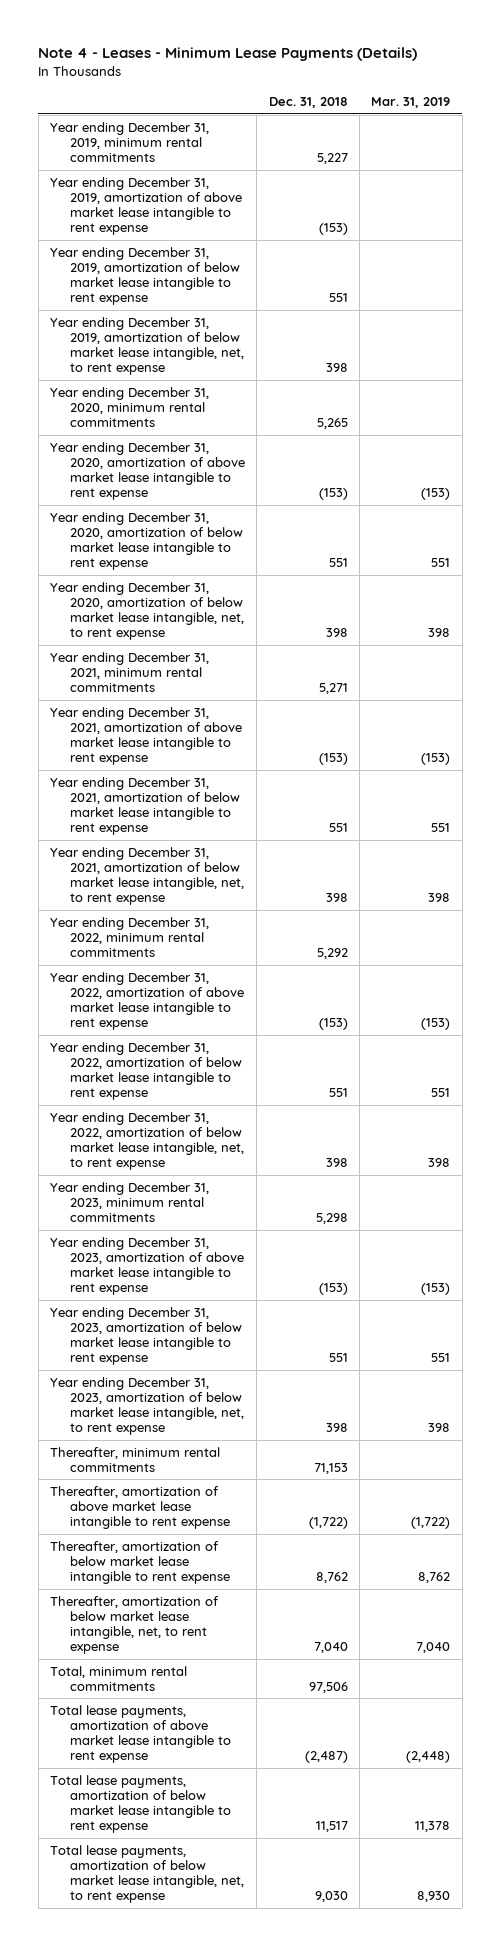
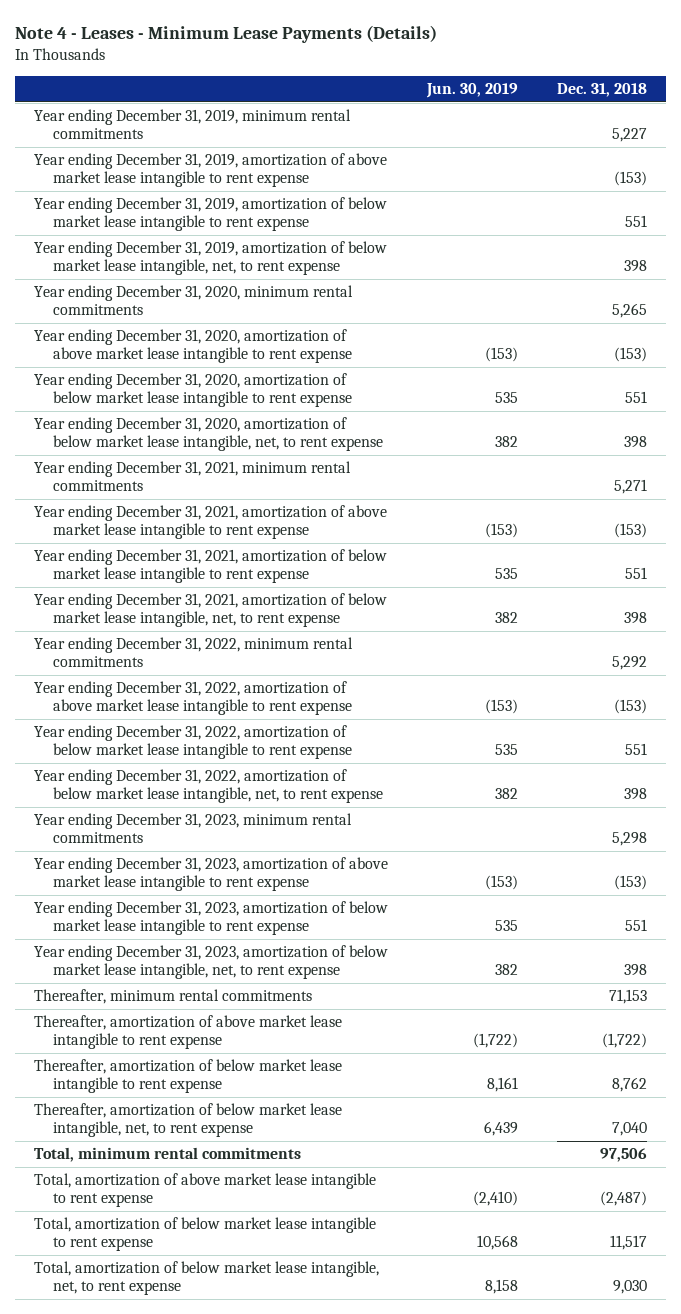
- | Dec. 31, 2018 | Mar. 31, 2019
+ | Jun. 30, 2019 | Dec. 31, 2018
- Total lease payments, amortization of above market lease intangible to rent expense | (2,487) | (2,448)
- Total lease payments, amortization of below market lease intangible to rent expense | 11,517 | 11,378
- Total lease payments, amortization of below market lease intangible, net, to rent expense | 9,030 | 8,930
+ Total, amortization of above market lease intangible to rent expense | (2,410) | (2,487)
+ Total, amortization of below market lease intangible to rent expense | 10,568 | 11,517
+ Total, amortization of below market lease intangible, net, to rent expense | 8,158 | 9,030

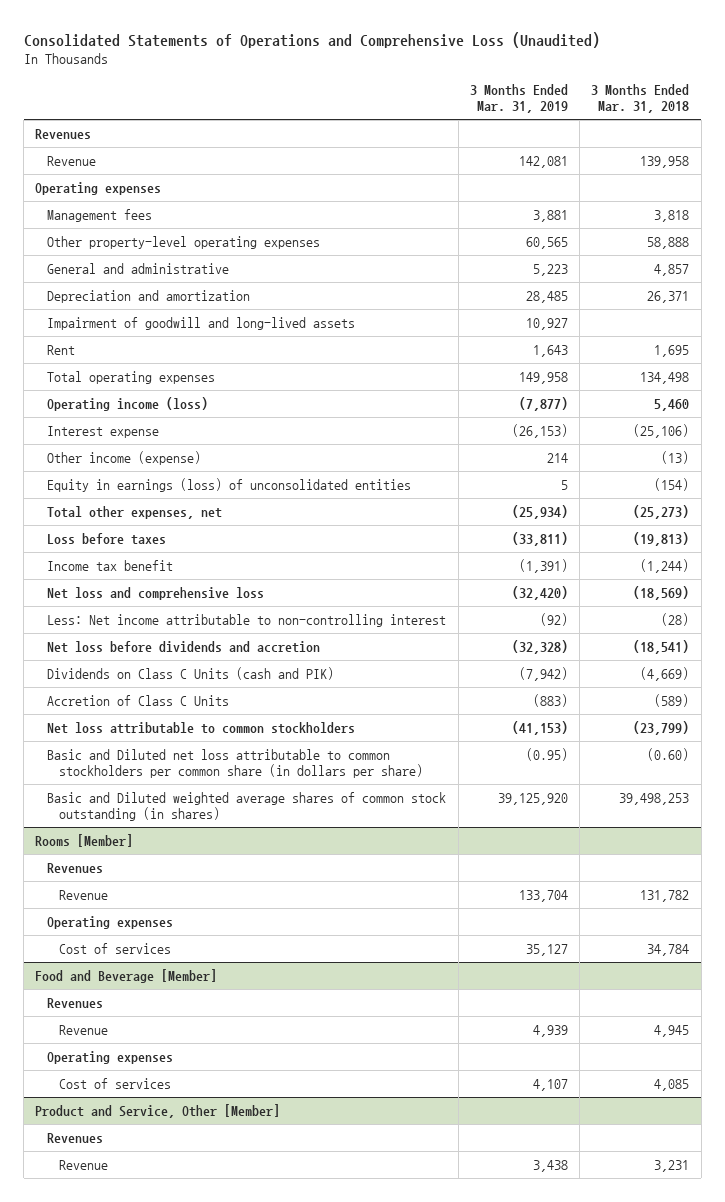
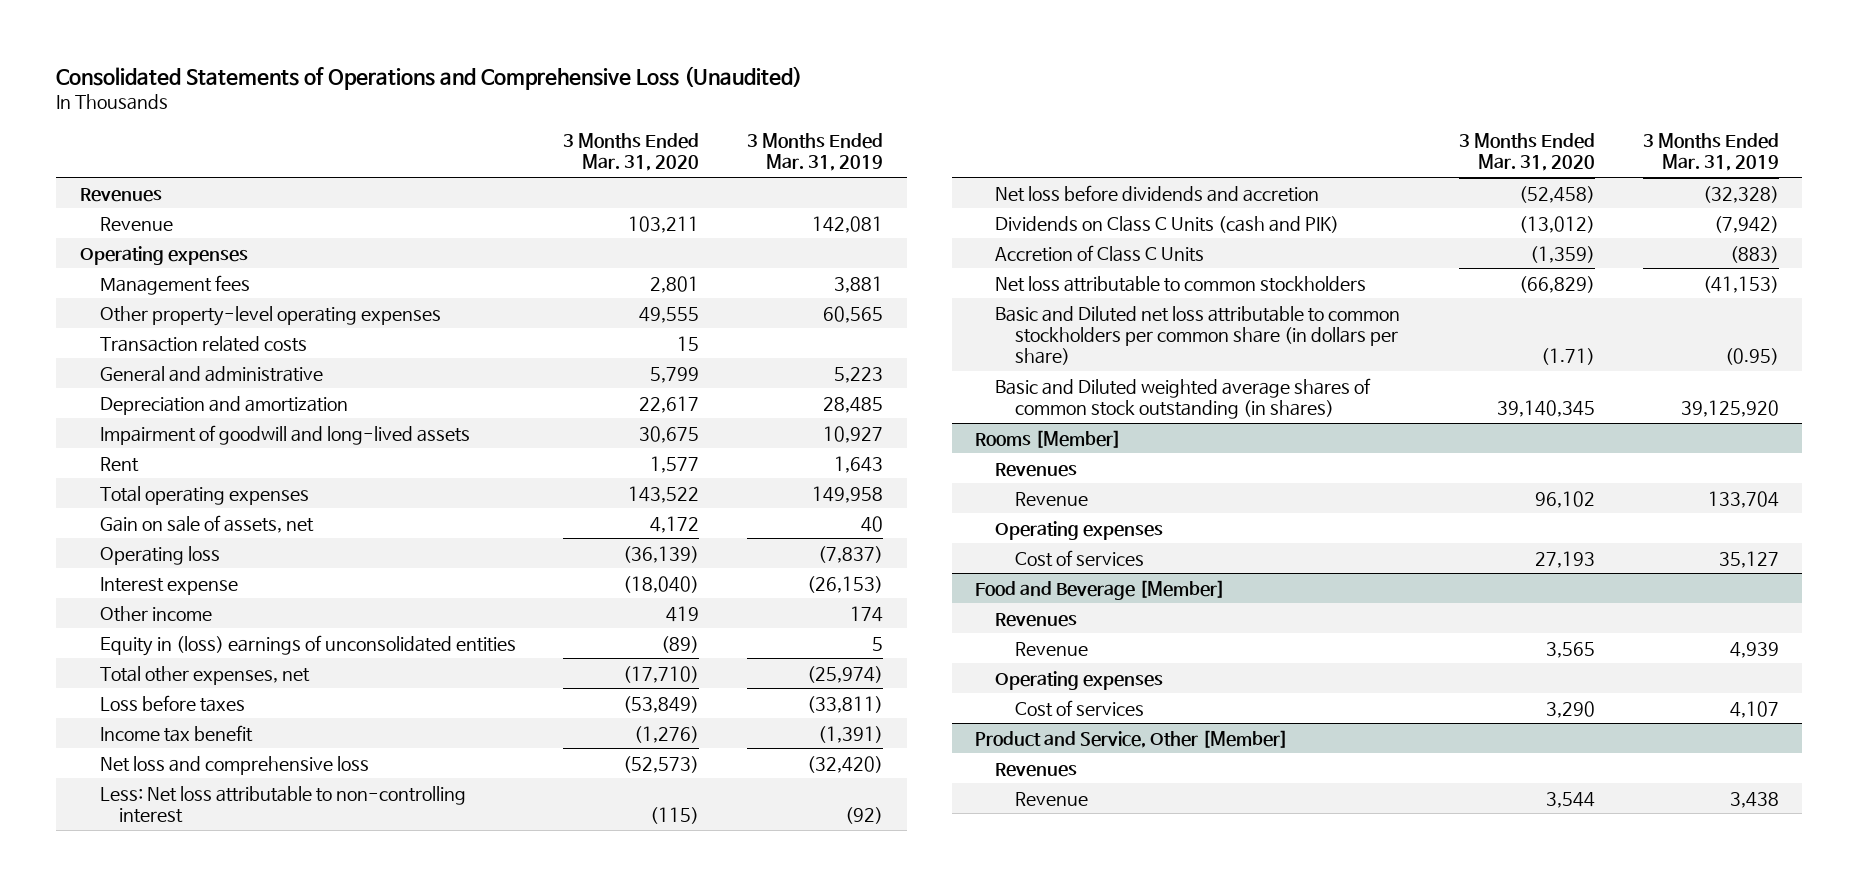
- | 3 Months Ended Mar. 31, 2019 | 3 Months Ended Mar. 31, 2018
+ | 3 Months Ended Mar. 31, 2020 | 3 Months Ended Mar. 31, 2019
+ Transaction related costs | 15 |
- Operating income (loss) | (7,877) | 5,460
+ Gain on sale of assets, net | 4,172 | 40
+ Operating loss | (36,139) | (7,837)
- Other income (expense) | 214 | (13)
- Equity in earnings (loss) of unconsolidated entities | 5 | (154)
- Total other expenses, net | (25,934) | (25,273)
+ Other income | 419 | 174
+ Equity in (loss) earnings of unconsolidated entities | (89) | 5
+ Total other expenses, net | (17,710) | (25,974)
- Less: Net income attributable to non-controlling interest | (92) | (28)
+ Less: Net loss attributable to non-controlling interest | (115) | (92)

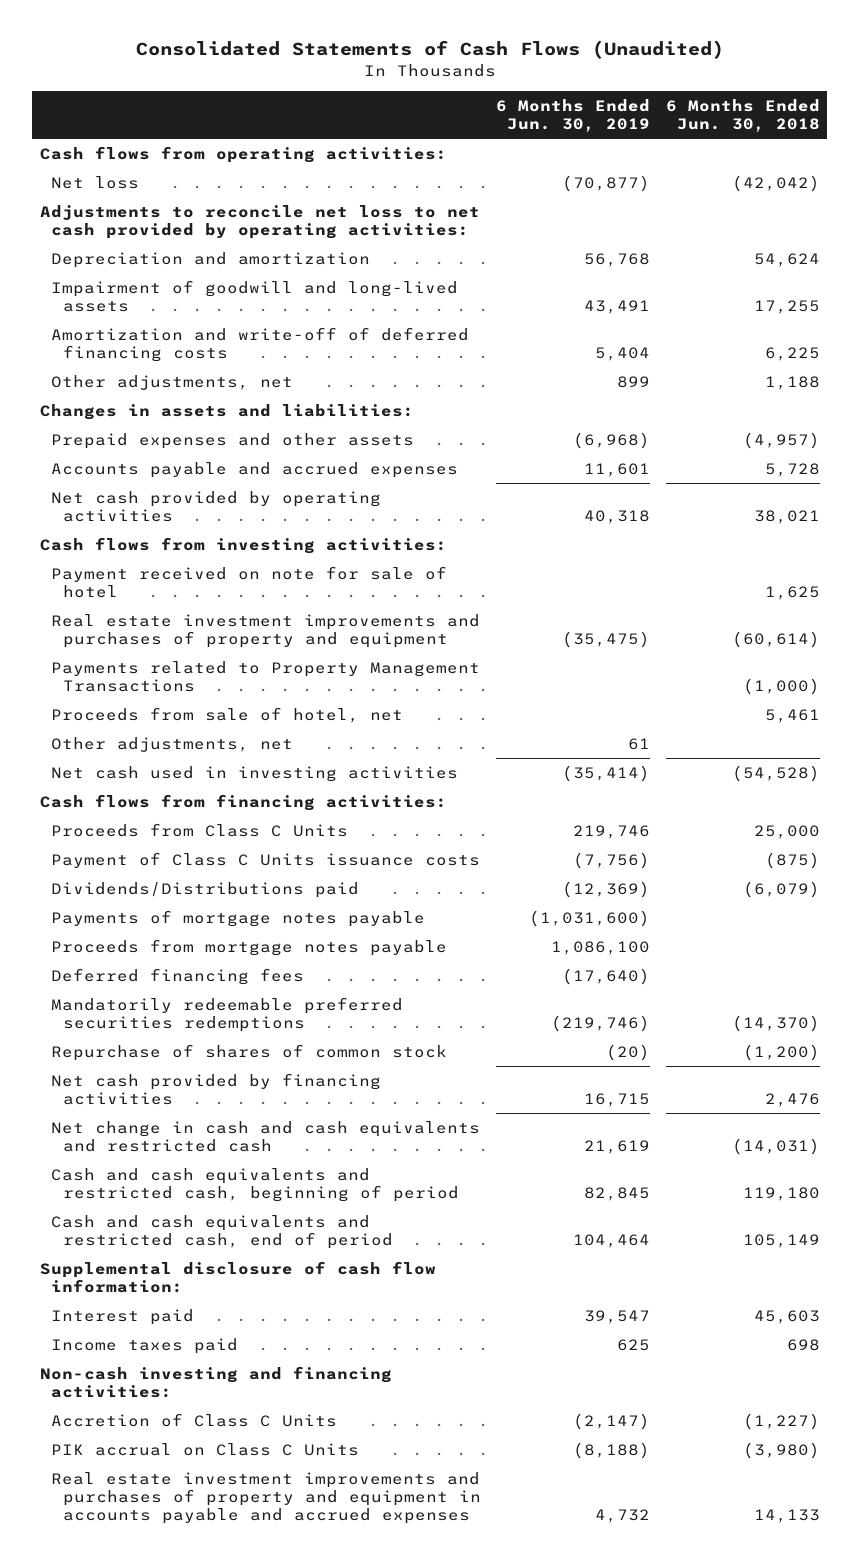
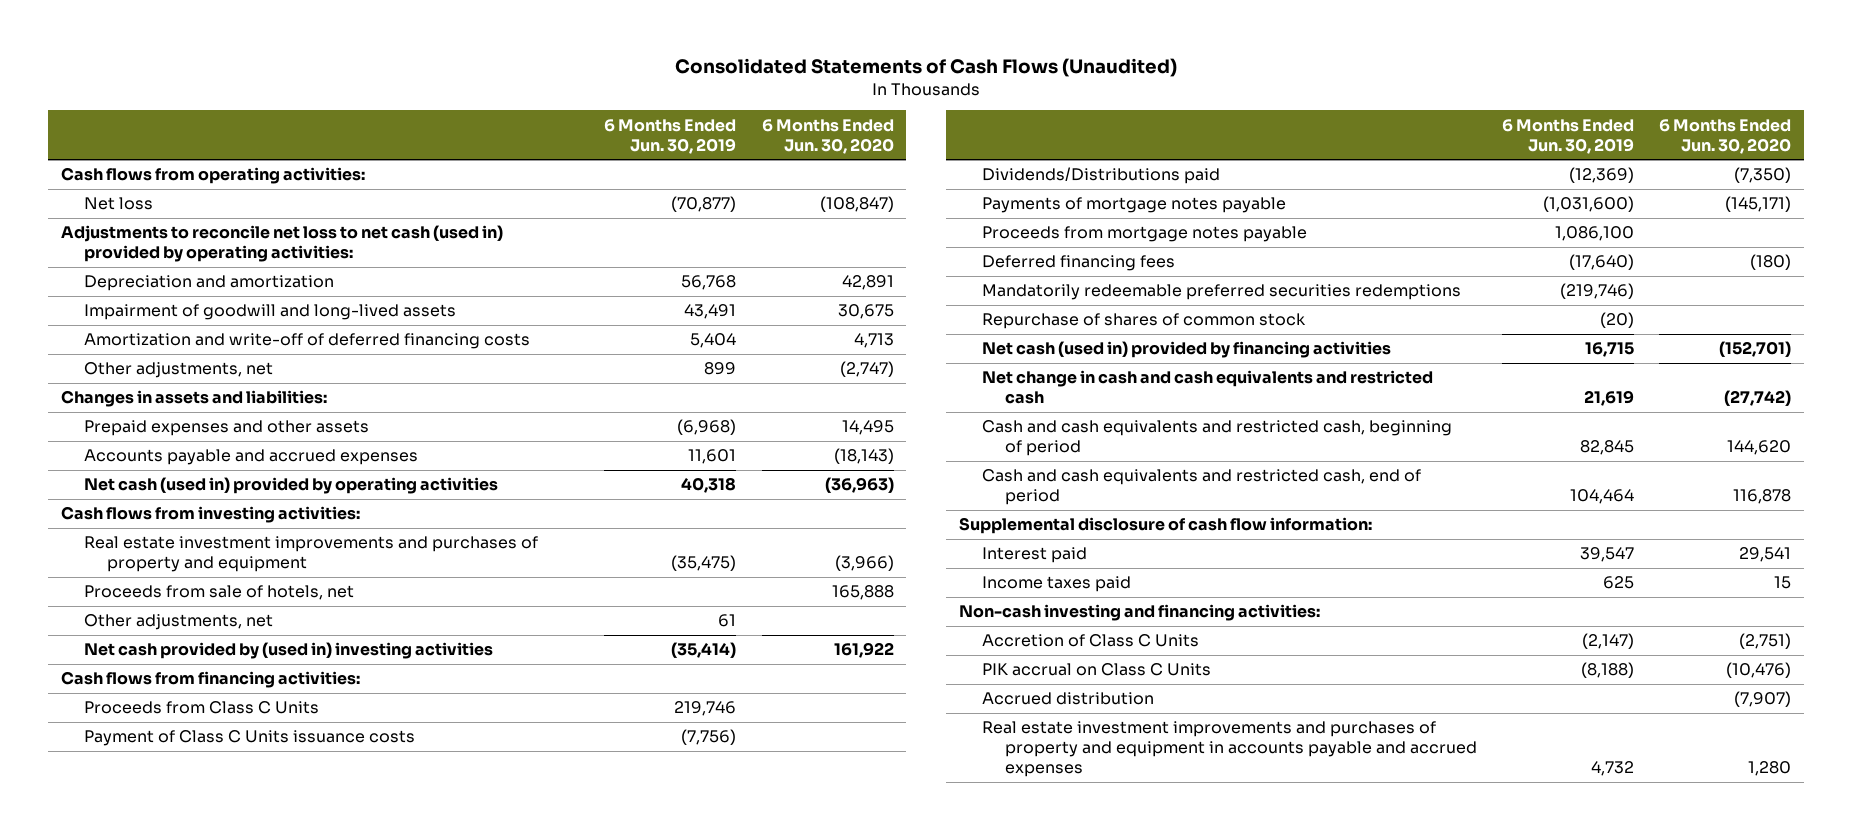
- | 6 Months Ended Jun. 30, 2019 | 6 Months Ended Jun. 30, 2018
+ | 6 Months Ended Jun. 30, 2019 | 6 Months Ended Jun. 30, 2020
- Adjustments to reconcile net loss to net cash provided by operating activities:
+ Adjustments to reconcile net loss to net cash (used in) provided by operating activities:
- Net cash provided by operating activities | 40,318 | 38,021
+ Net cash (used in) provided by operating activities | 40,318 | (36,963)
- Payment received on note for sale of hotel | | 1,625
- Payments related to Property Management Transactions | | (1,000)
- Proceeds from sale of hotel, net | | 5,461
+ Proceeds from sale of hotels, net | | 165,888
- Net cash used in investing activities | (35,414) | (54,528)
+ Net cash provided by (used in) investing activities | (35,414) | 161,922
- Net cash provided by financing activities | 16,715 | 2,476
+ Net cash (used in) provided by financing activities | 16,715 | (152,701)
+ Accrued distribution | | (7,907)

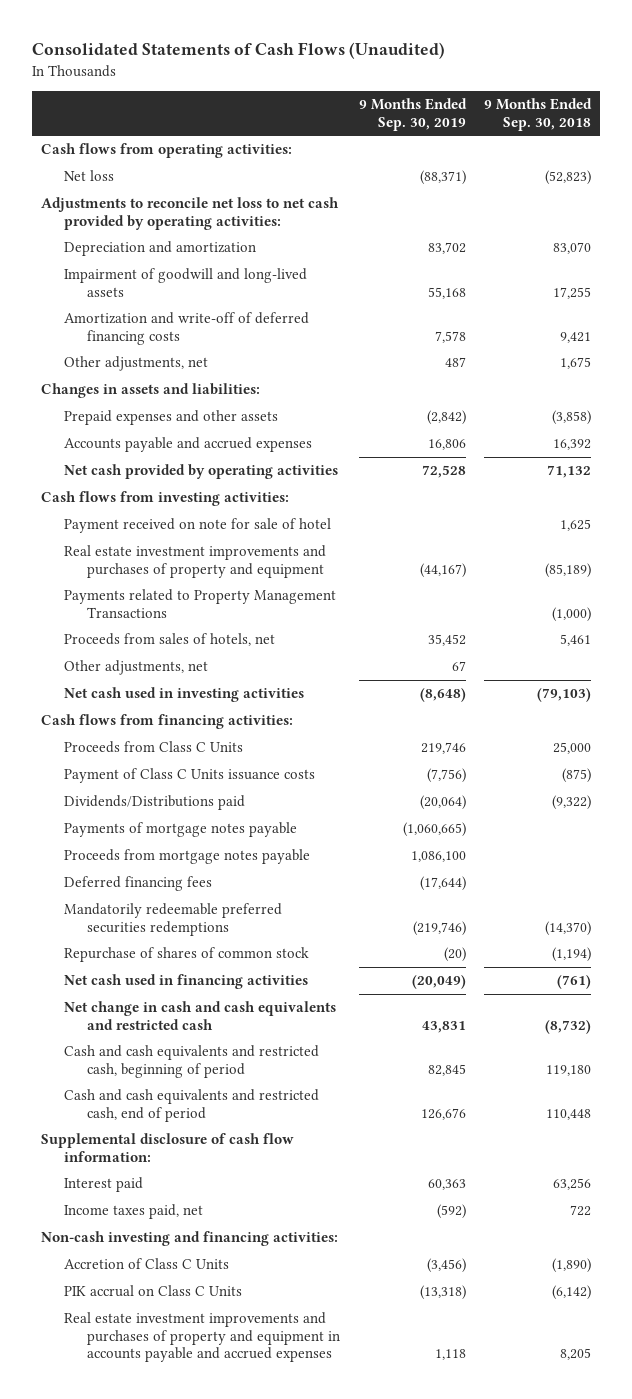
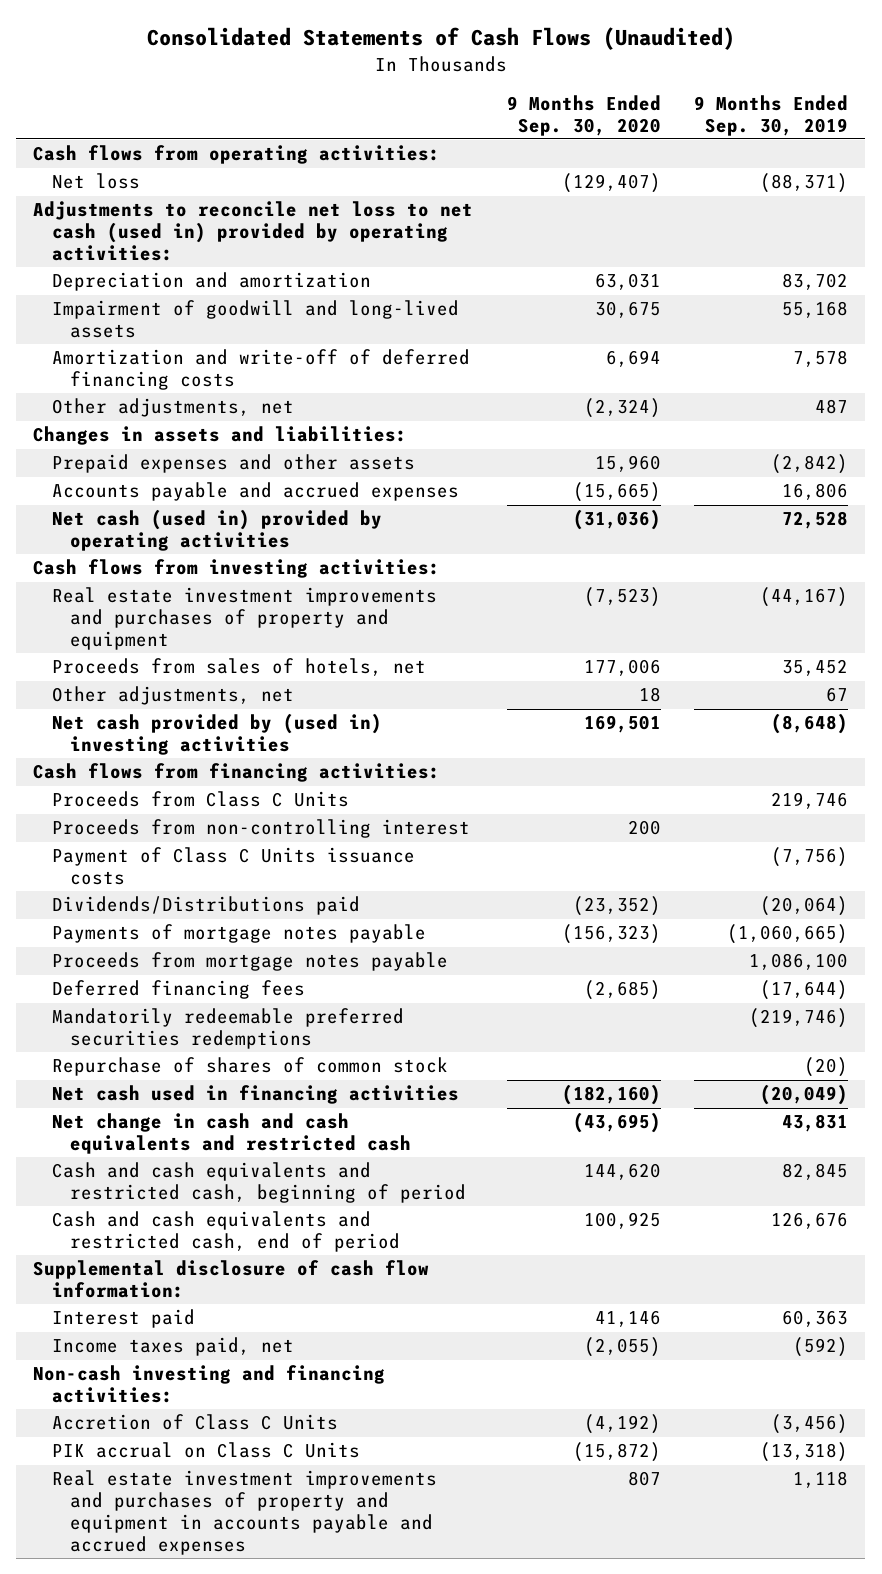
- | 9 Months Ended Sep. 30, 2019 | 9 Months Ended Sep. 30, 2018
+ | 9 Months Ended Sep. 30, 2020 | 9 Months Ended Sep. 30, 2019
- Adjustments to reconcile net loss to net cash provided by operating activities:
+ Adjustments to reconcile net loss to net cash (used in) provided by operating activities:
- Net cash provided by operating activities | 72,528 | 71,132
+ Net cash (used in) provided by operating activities | (31,036) | 72,528
- Payment received on note for sale of hotel | | 1,625
- Payments related to Property Management Transactions | | (1,000)
- Net cash used in investing activities | (8,648) | (79,103)
+ Net cash provided by (used in) investing activities | 169,501 | (8,648)
+ Proceeds from non-controlling interest | 200 |

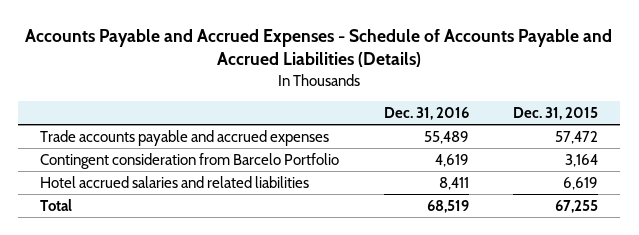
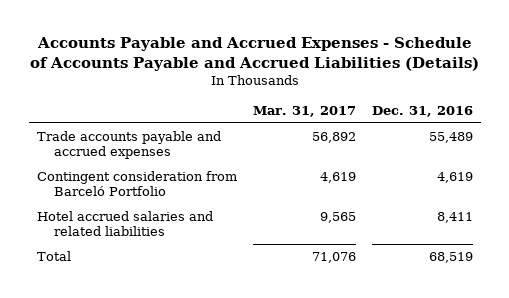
- | Dec. 31, 2016 | Dec. 31, 2015
+ | Mar. 31, 2017 | Dec. 31, 2016
- Contingent consideration from Barcelo Portfolio | 4,619 | 3,164
+ Contingent consideration from Barceló Portfolio | 4,619 | 4,619

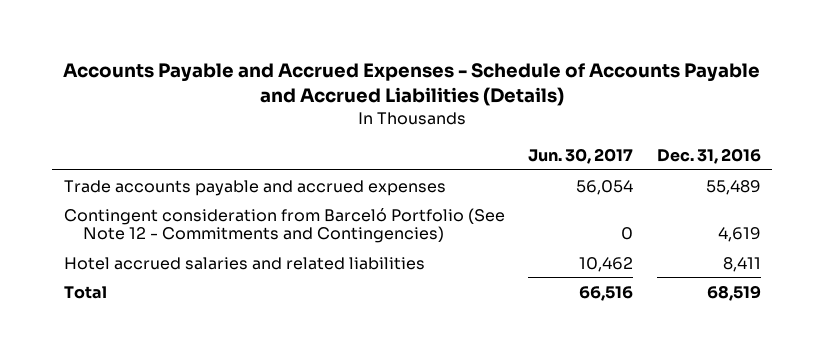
- | Mar. 31, 2017 | Dec. 31, 2016
+ | Jun. 30, 2017 | Dec. 31, 2016
- Contingent consideration from Barceló Portfolio | 4,619 | 4,619
+ Contingent consideration from Barceló Portfolio (See Note 12 - Commitments and Contingencies) | 0 | 4,619

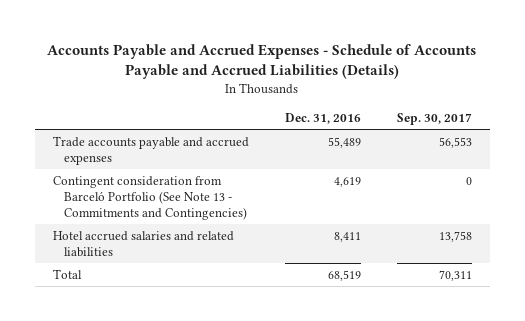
- | Jun. 30, 2017 | Dec. 31, 2016
+ | Dec. 31, 2016 | Sep. 30, 2017
- Contingent consideration from Barceló Portfolio (See Note 12 - Commitments and Contingencies) | 0 | 4,619
+ Contingent consideration from Barceló Portfolio (See Note 13 - Commitments and Contingencies) | 4,619 | 0

